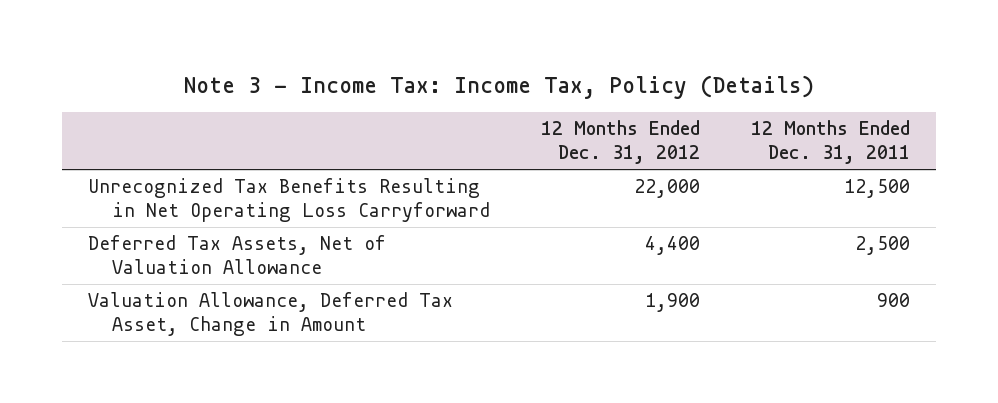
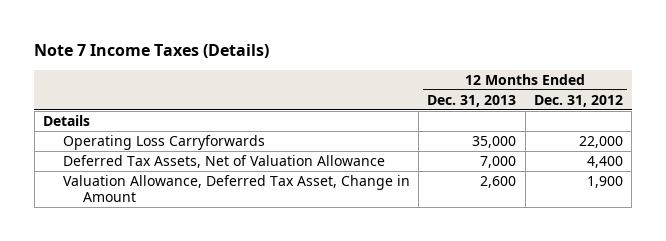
- Note 3 - Income Tax: Income Tax, Policy (Details)
+ Note 7 Income Taxes (Details)
- | 12 Months Ended Dec. 31, 2012 | 12 Months Ended Dec. 31, 2011
+ | 12 Months Ended Dec. 31, 2013 | 12 Months Ended Dec. 31, 2012
- Unrecognized Tax Benefits Resulting in Net Operating Loss Carryforward | 22,000 | 12,500
+ Details
+ Operating Loss Carryforwards | 35,000 | 22,000

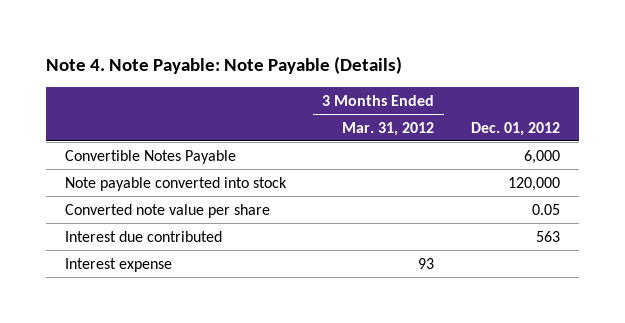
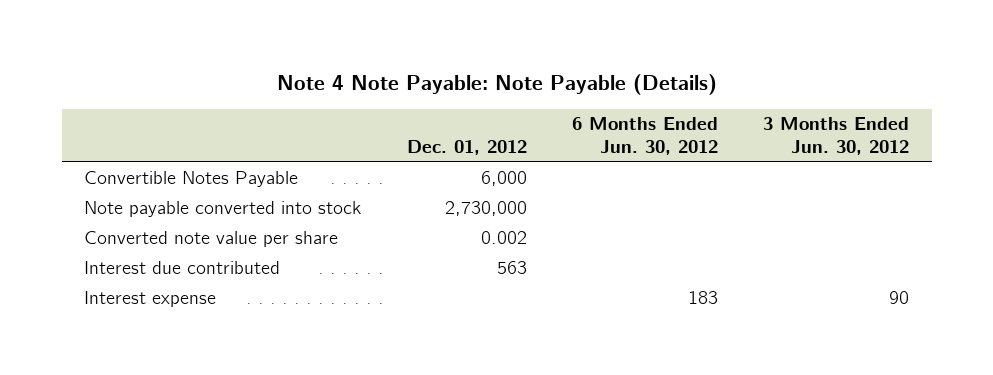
- Note 4. Note Payable: Note Payable (Details)
+ Note 4 Note Payable: Note Payable (Details)
- | 3 Months Ended Mar. 31, 2012 | Dec. 01, 2012
+ | Dec. 01, 2012 | 6 Months Ended Jun. 30, 2012 | 3 Months Ended Jun. 30, 2012
- Note payable converted into stock | | 120,000
- Converted note value per share | | 0.05
+ Note payable converted into stock | 2,730,000 | |
+ Converted note value per share | 0.002 | |

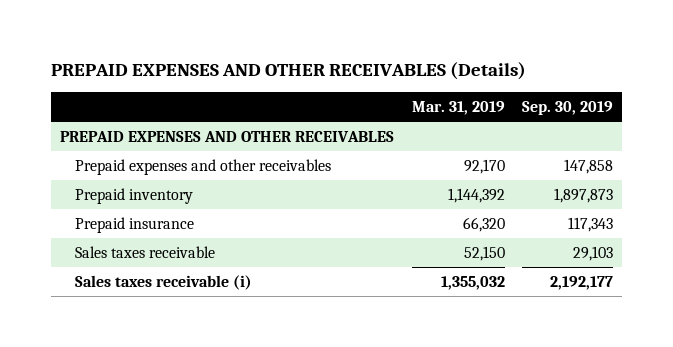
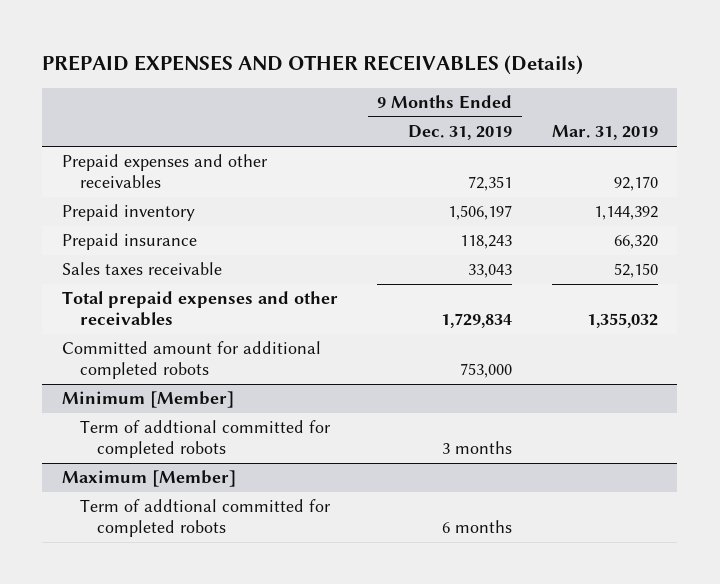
- | Mar. 31, 2019 | Sep. 30, 2019
+ | 9 Months Ended Dec. 31, 2019 | Mar. 31, 2019
- PREPAID EXPENSES AND OTHER RECEIVABLES
- Sales taxes receivable (i) | 1,355,032 | 2,192,177
+ Total prepaid expenses and other receivables | 1,729,834 | 1,355,032
+ Committed amount for additional completed robots | 753,000 |
+ Minimum [Member]
+ Term of addtional committed for completed robots | 3 months |
+ Maximum [Member]
+ Term of addtional committed for completed robots | 6 months |

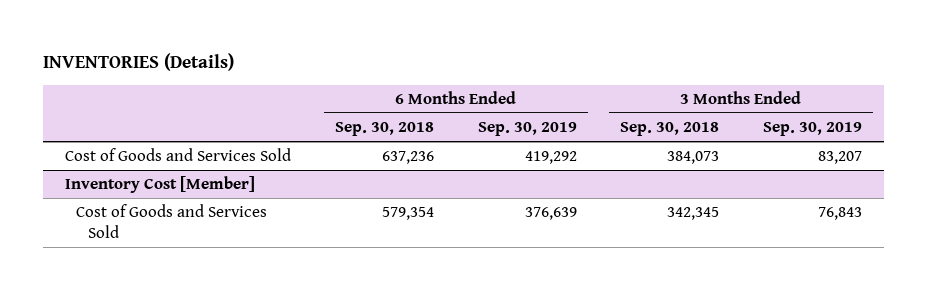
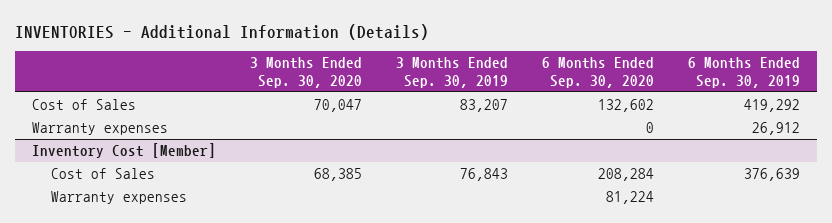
- INVENTORIES (Details)
+ INVENTORIES - Additional Information (Details)
- | 6 Months Ended Sep. 30, 2018 | 6 Months Ended Sep. 30, 2019 | 3 Months Ended Sep. 30, 2018 | 3 Months Ended Sep. 30, 2019
+ | 3 Months Ended Sep. 30, 2020 | 3 Months Ended Sep. 30, 2019 | 6 Months Ended Sep. 30, 2020 | 6 Months Ended Sep. 30, 2019
- Cost of Goods and Services Sold | 637,236 | 419,292 | 384,073 | 83,207
+ Cost of Sales | 70,047 | 83,207 | 132,602 | 419,292
+ Warranty expenses | | | 0 | 26,912
@ Inventory Cost [Member]
- Cost of Goods and Services Sold | 579,354 | 376,639 | 342,345 | 76,843
+ Cost of Sales | 68,385 | 76,843 | 208,284 | 376,639
+ Warranty expenses | | | 81,224 |

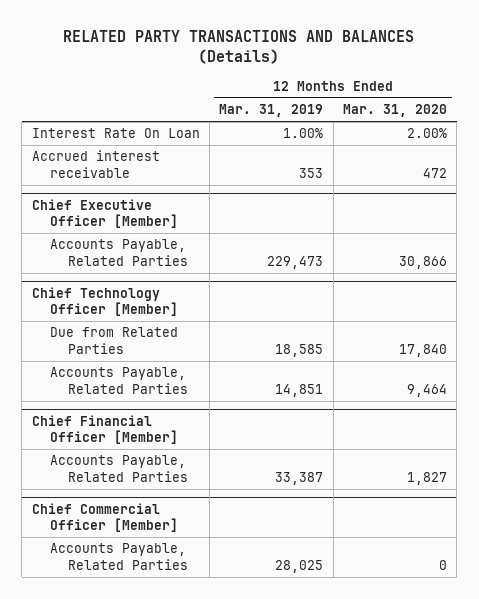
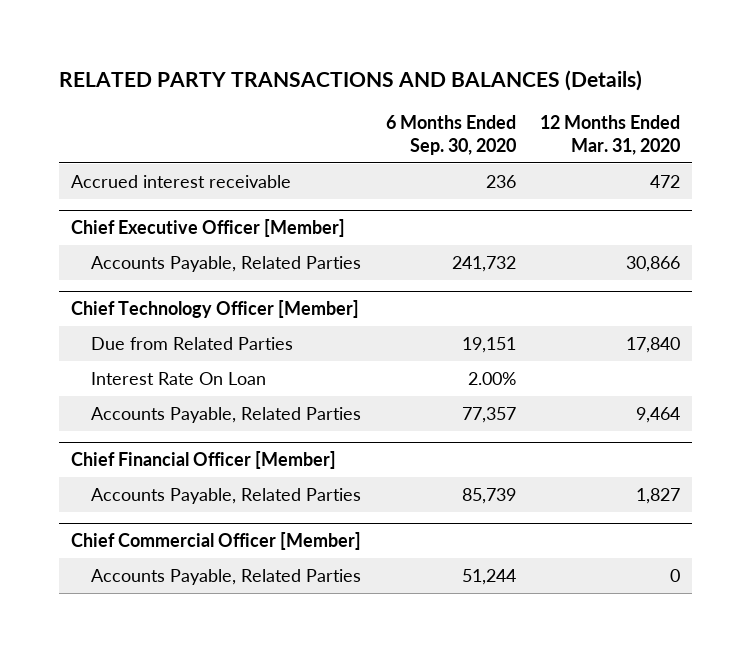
- | 12 Months Ended Mar. 31, 2019 | 12 Months Ended Mar. 31, 2020
+ | 6 Months Ended Sep. 30, 2020 | 12 Months Ended Mar. 31, 2020
- Interest Rate On Loan | 1.00% | 2.00%
@ Chief Technology Officer [Member]
+ Interest Rate On Loan | 2.00% |

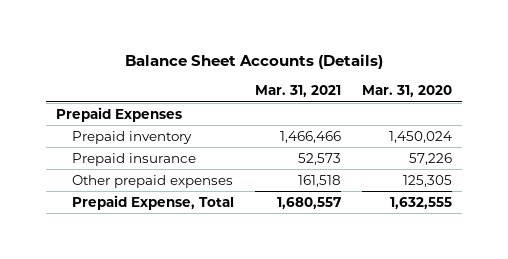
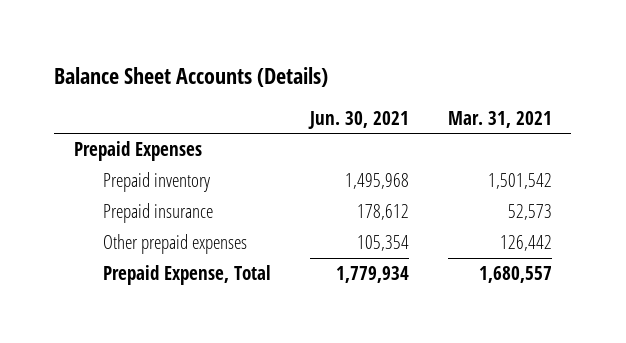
- | Mar. 31, 2021 | Mar. 31, 2020
+ | Jun. 30, 2021 | Mar. 31, 2021
- Prepaid inventory | 1,466,466 | 1,450,024
+ Prepaid inventory | 1,495,968 | 1,501,542
- Other prepaid expenses | 161,518 | 125,305
+ Other prepaid expenses | 105,354 | 126,442

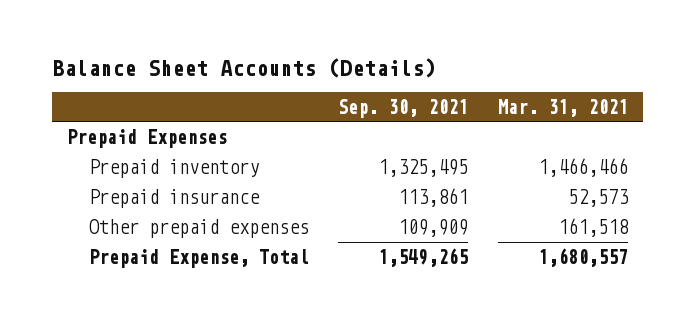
- | Jun. 30, 2021 | Mar. 31, 2021
+ | Sep. 30, 2021 | Mar. 31, 2021
- Prepaid inventory | 1,495,968 | 1,501,542
+ Prepaid inventory | 1,325,495 | 1,466,466
- Other prepaid expenses | 105,354 | 126,442
+ Other prepaid expenses | 109,909 | 161,518

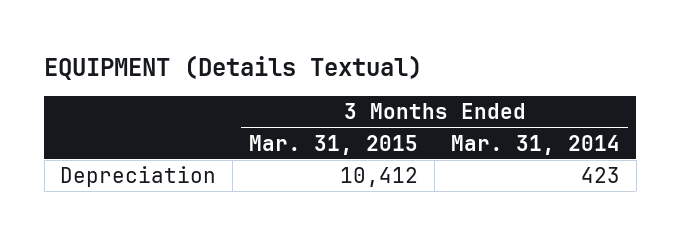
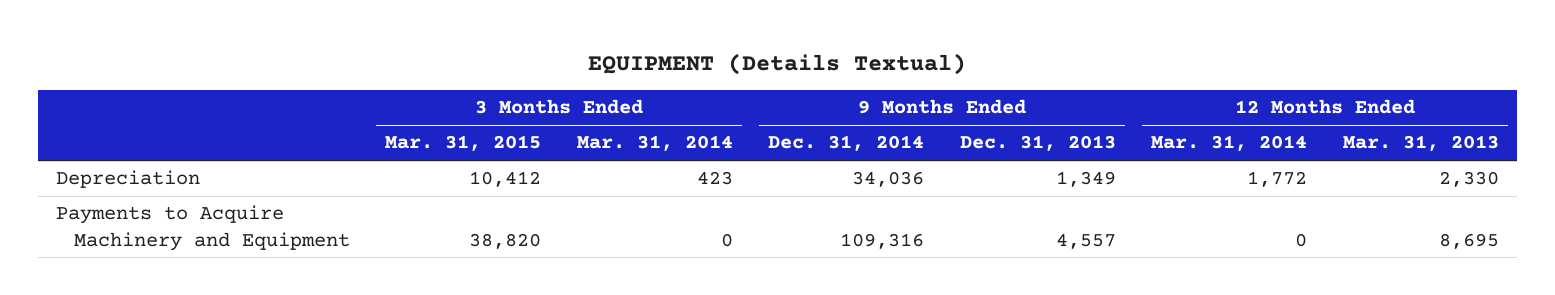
- | 3 Months Ended Mar. 31, 2015 | 3 Months Ended Mar. 31, 2014
+ | 3 Months Ended Mar. 31, 2015 | 3 Months Ended Mar. 31, 2014 | 9 Months Ended Dec. 31, 2014 | 9 Months Ended Dec. 31, 2013 | 12 Months Ended Mar. 31, 2014 | 12 Months Ended Mar. 31, 2013
+ Payments to Acquire Machinery and Equipment | 38,820 | 0 | 109,316 | 4,557 | 0 | 8,695

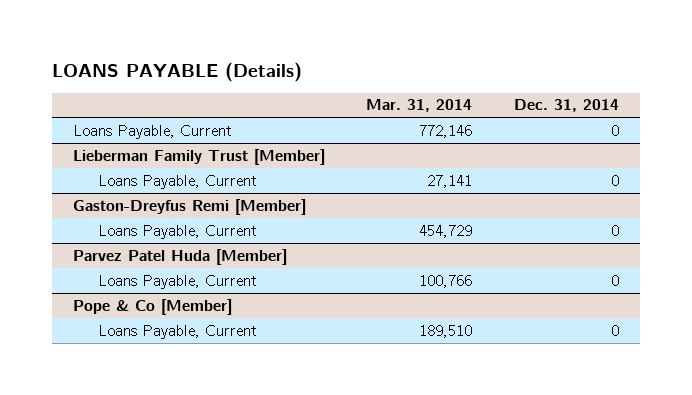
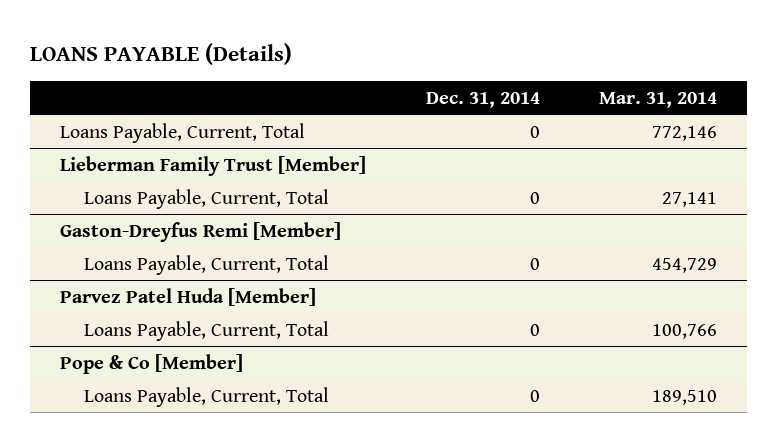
- | Mar. 31, 2014 | Dec. 31, 2014
+ | Dec. 31, 2014 | Mar. 31, 2014
- Loans Payable, Current | 772,146 | 0
+ Loans Payable, Current, Total | 0 | 772,146
@ Lieberman Family Trust [Member]
- Loans Payable, Current | 27,141 | 0
+ Loans Payable, Current, Total | 0 | 27,141
@ Gaston-Dreyfus Remi [Member]
- Loans Payable, Current | 454,729 | 0
+ Loans Payable, Current, Total | 0 | 454,729
@ Parvez Patel Huda [Member]
- Loans Payable, Current | 100,766 | 0
+ Loans Payable, Current, Total | 0 | 100,766
@ Pope & Co [Member]
- Loans Payable, Current | 189,510 | 0
+ Loans Payable, Current, Total | 0 | 189,510

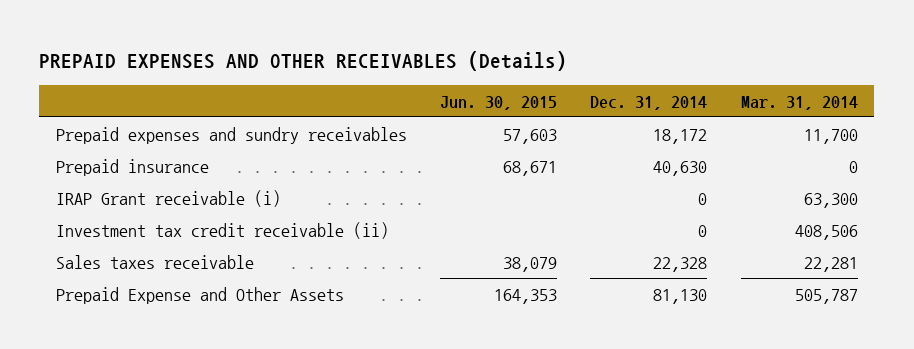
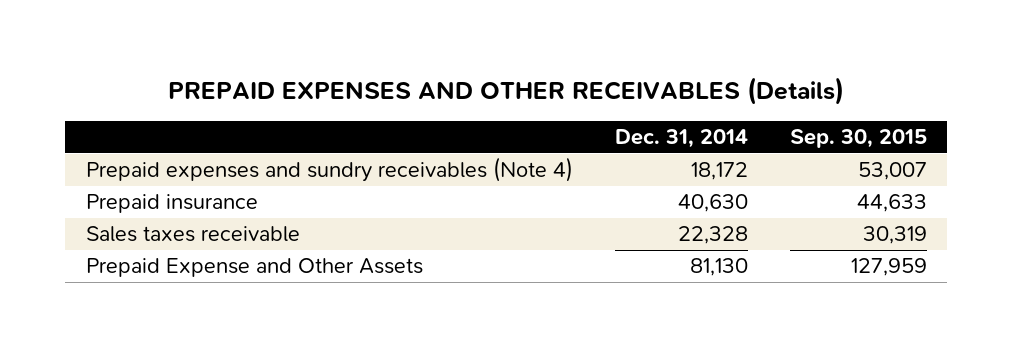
- | Jun. 30, 2015 | Dec. 31, 2014 | Mar. 31, 2014
+ | Dec. 31, 2014 | Sep. 30, 2015
- Prepaid expenses and sundry receivables | 57,603 | 18,172 | 11,700
+ Prepaid expenses and sundry receivables (Note 4) | 18,172 | 53,007
- IRAP Grant receivable (i) | | 0 | 63,300
- Investment tax credit receivable (ii) | | 0 | 408,506

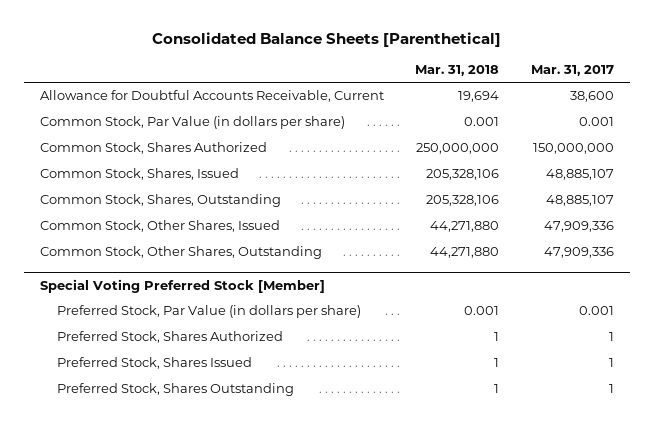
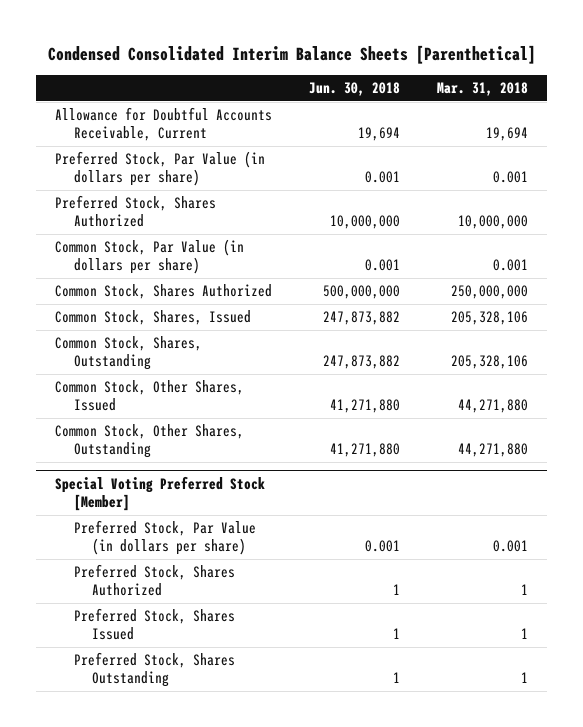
- Consolidated Balance Sheets [Parenthetical]
+ Condensed Consolidated Interim Balance Sheets [Parenthetical]
- | Mar. 31, 2018 | Mar. 31, 2017
+ | Jun. 30, 2018 | Mar. 31, 2018
+ Preferred Stock, Par Value (in dollars per share) | 0.001 | 0.001
+ Preferred Stock, Shares Authorized | 10,000,000 | 10,000,000

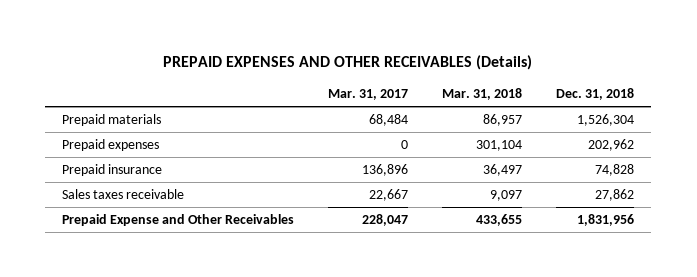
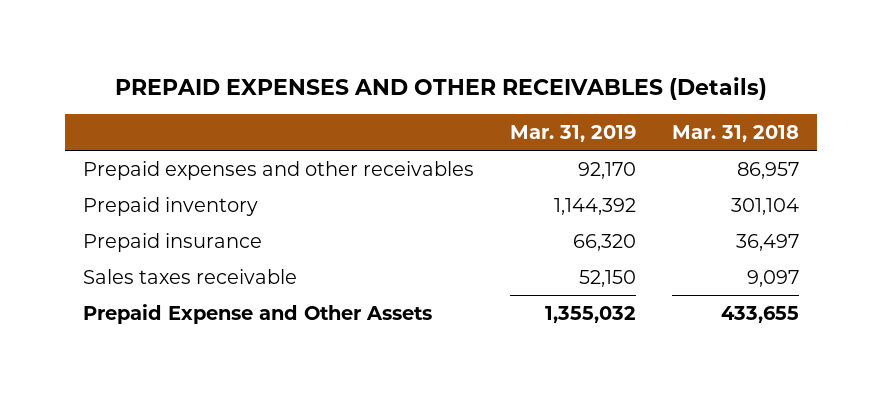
- | Mar. 31, 2017 | Mar. 31, 2018 | Dec. 31, 2018
+ | Mar. 31, 2019 | Mar. 31, 2018
- Prepaid materials | 68,484 | 86,957 | 1,526,304
- Prepaid expenses | 0 | 301,104 | 202,962
+ Prepaid expenses and other receivables | 92,170 | 86,957
+ Prepaid inventory | 1,144,392 | 301,104
- Prepaid Expense and Other Receivables | 228,047 | 433,655 | 1,831,956
+ Prepaid Expense and Other Assets | 1,355,032 | 433,655

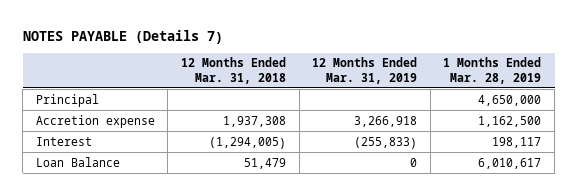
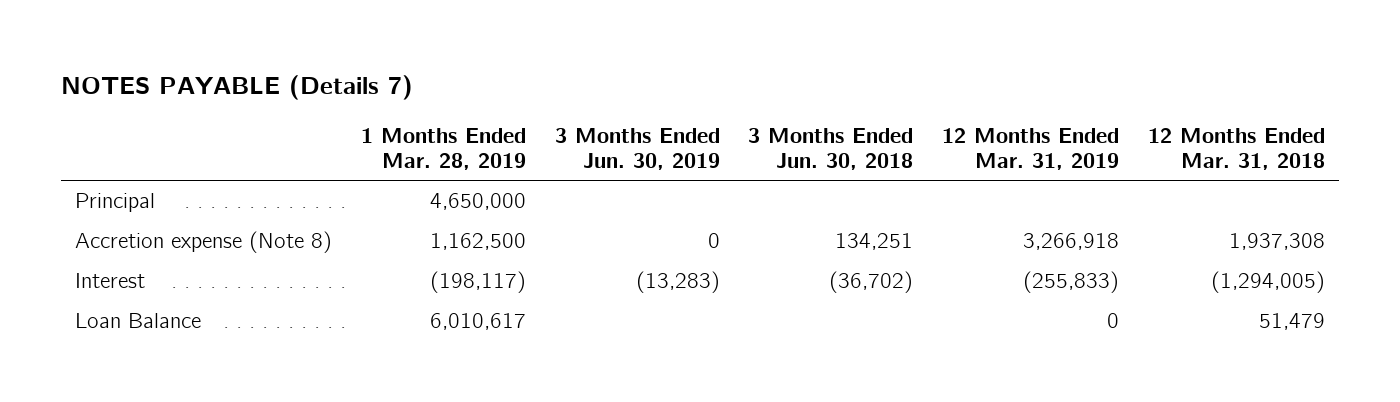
- | 12 Months Ended Mar. 31, 2018 | 12 Months Ended Mar. 31, 2019 | 1 Months Ended Mar. 28, 2019
+ | 1 Months Ended Mar. 28, 2019 | 3 Months Ended Jun. 30, 2019 | 3 Months Ended Jun. 30, 2018 | 12 Months Ended Mar. 31, 2019 | 12 Months Ended Mar. 31, 2018
- Accretion expense | 1,937,308 | 3,266,918 | 1,162,500
- Interest | (1,294,005) | (255,833) | 198,117
+ Accretion expense (Note 8) | 1,162,500 | 0 | 134,251 | 3,266,918 | 1,937,308
+ Interest | (198,117) | (13,283) | (36,702) | (255,833) | (1,294,005)

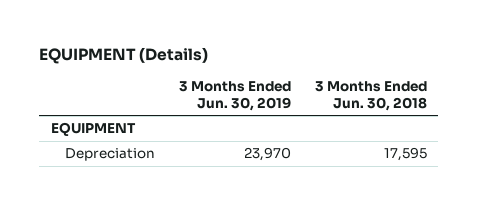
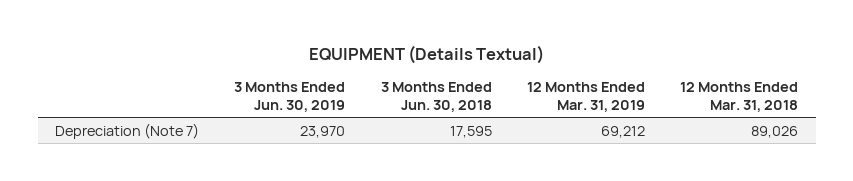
- EQUIPMENT (Details)
+ EQUIPMENT (Details Textual)
- | 3 Months Ended Jun. 30, 2019 | 3 Months Ended Jun. 30, 2018
+ | 3 Months Ended Jun. 30, 2019 | 3 Months Ended Jun. 30, 2018 | 12 Months Ended Mar. 31, 2019 | 12 Months Ended Mar. 31, 2018
- EQUIPMENT
- Depreciation | 23,970 | 17,595
+ Depreciation (Note 7) | 23,970 | 17,595 | 69,212 | 89,026

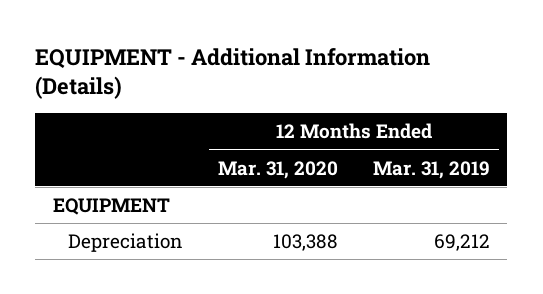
- EQUIPMENT (Details Textual)
+ EQUIPMENT - Additional Information (Details)
- | 3 Months Ended Jun. 30, 2019 | 3 Months Ended Jun. 30, 2018 | 12 Months Ended Mar. 31, 2019 | 12 Months Ended Mar. 31, 2018
+ | 12 Months Ended Mar. 31, 2020 | 12 Months Ended Mar. 31, 2019
- Depreciation (Note 7) | 23,970 | 17,595 | 69,212 | 89,026
+ EQUIPMENT
+ Depreciation | 103,388 | 69,212

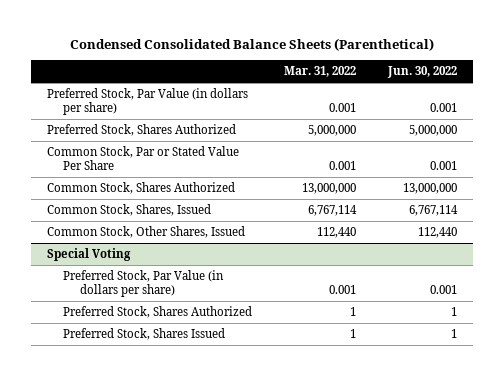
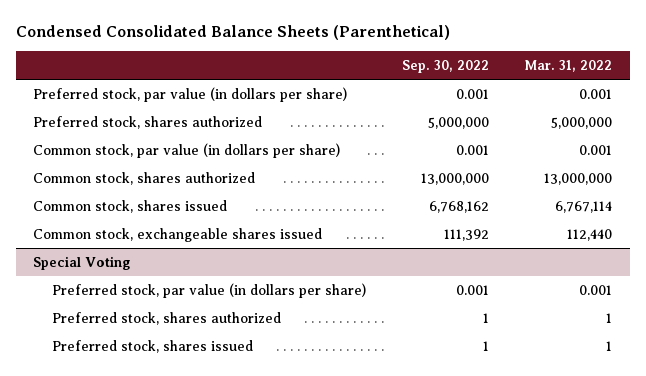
- | Mar. 31, 2022 | Jun. 30, 2022
+ | Sep. 30, 2022 | Mar. 31, 2022
- Preferred Stock, Par Value (in dollars per share) | 0.001 | 0.001
- Preferred Stock, Shares Authorized | 5,000,000 | 5,000,000
- Common Stock, Par or Stated Value Per Share | 0.001 | 0.001
- Common Stock, Shares Authorized | 13,000,000 | 13,000,000
- Common Stock, Shares, Issued | 6,767,114 | 6,767,114
- Common Stock, Other Shares, Issued | 112,440 | 112,440
+ Preferred stock, par value (in dollars per share) | 0.001 | 0.001
+ Preferred stock, shares authorized | 5,000,000 | 5,000,000
+ Common stock, par value (in dollars per share) | 0.001 | 0.001
+ Common stock, shares authorized | 13,000,000 | 13,000,000
+ Common stock, shares issued | 6,768,162 | 6,767,114
+ Common stock, exchangeable shares issued | 111,392 | 112,440
@ Special Voting
- Preferred Stock, Par Value (in dollars per share) | 0.001 | 0.001
- Preferred Stock, Shares Authorized | 1 | 1
- Preferred Stock, Shares Issued | 1 | 1
+ Preferred stock, par value (in dollars per share) | 0.001 | 0.001
+ Preferred stock, shares authorized | 1 | 1
+ Preferred stock, shares issued | 1 | 1

